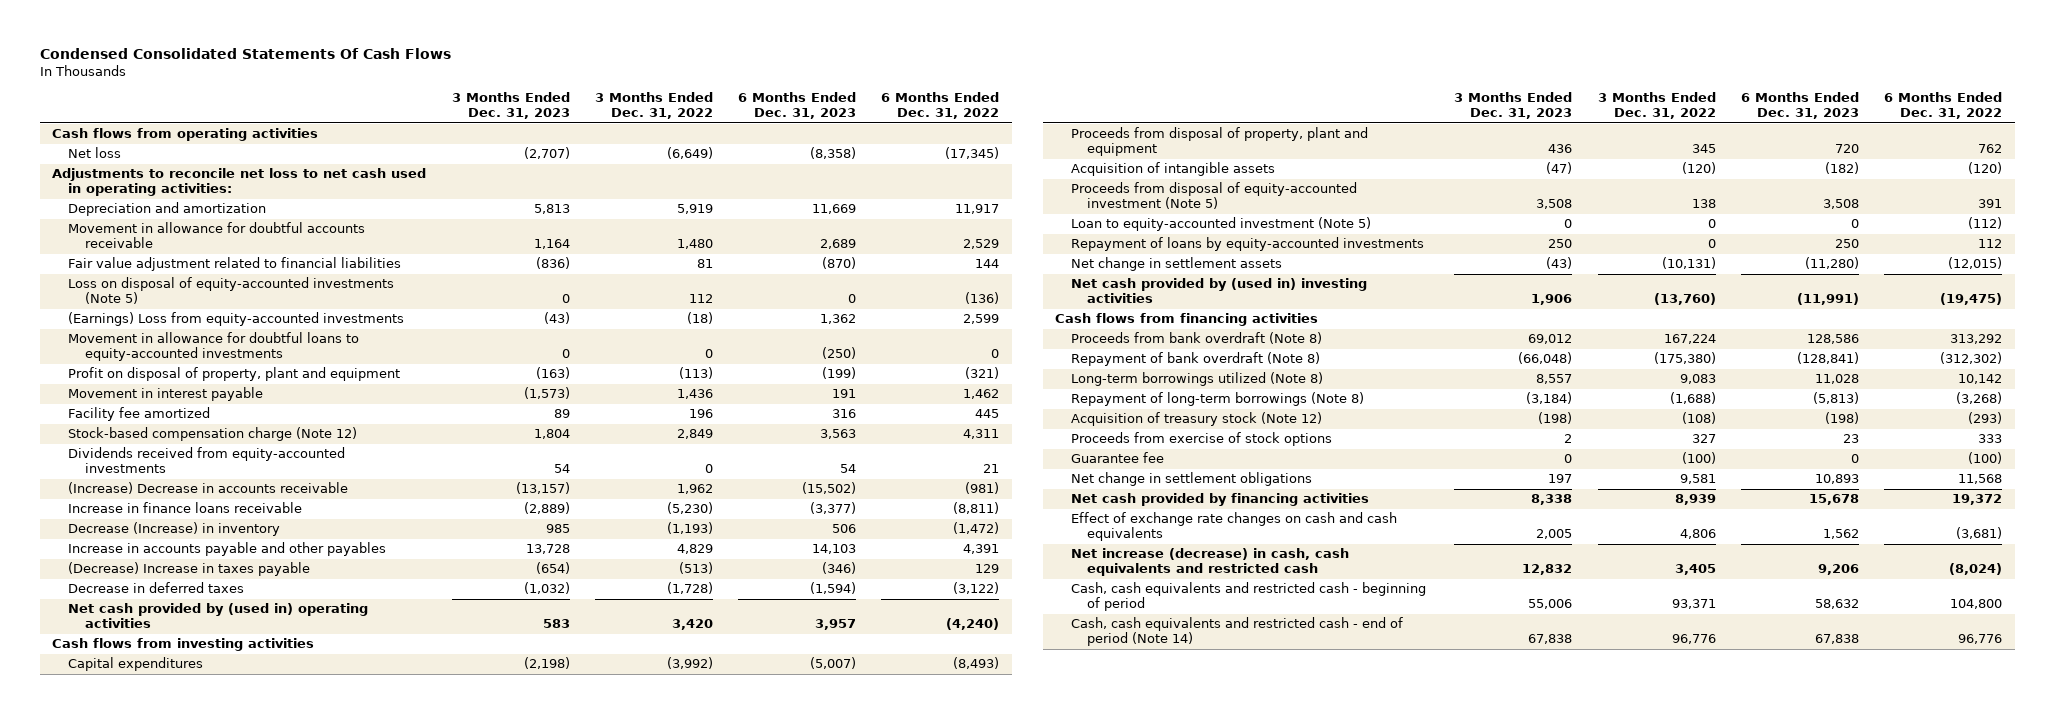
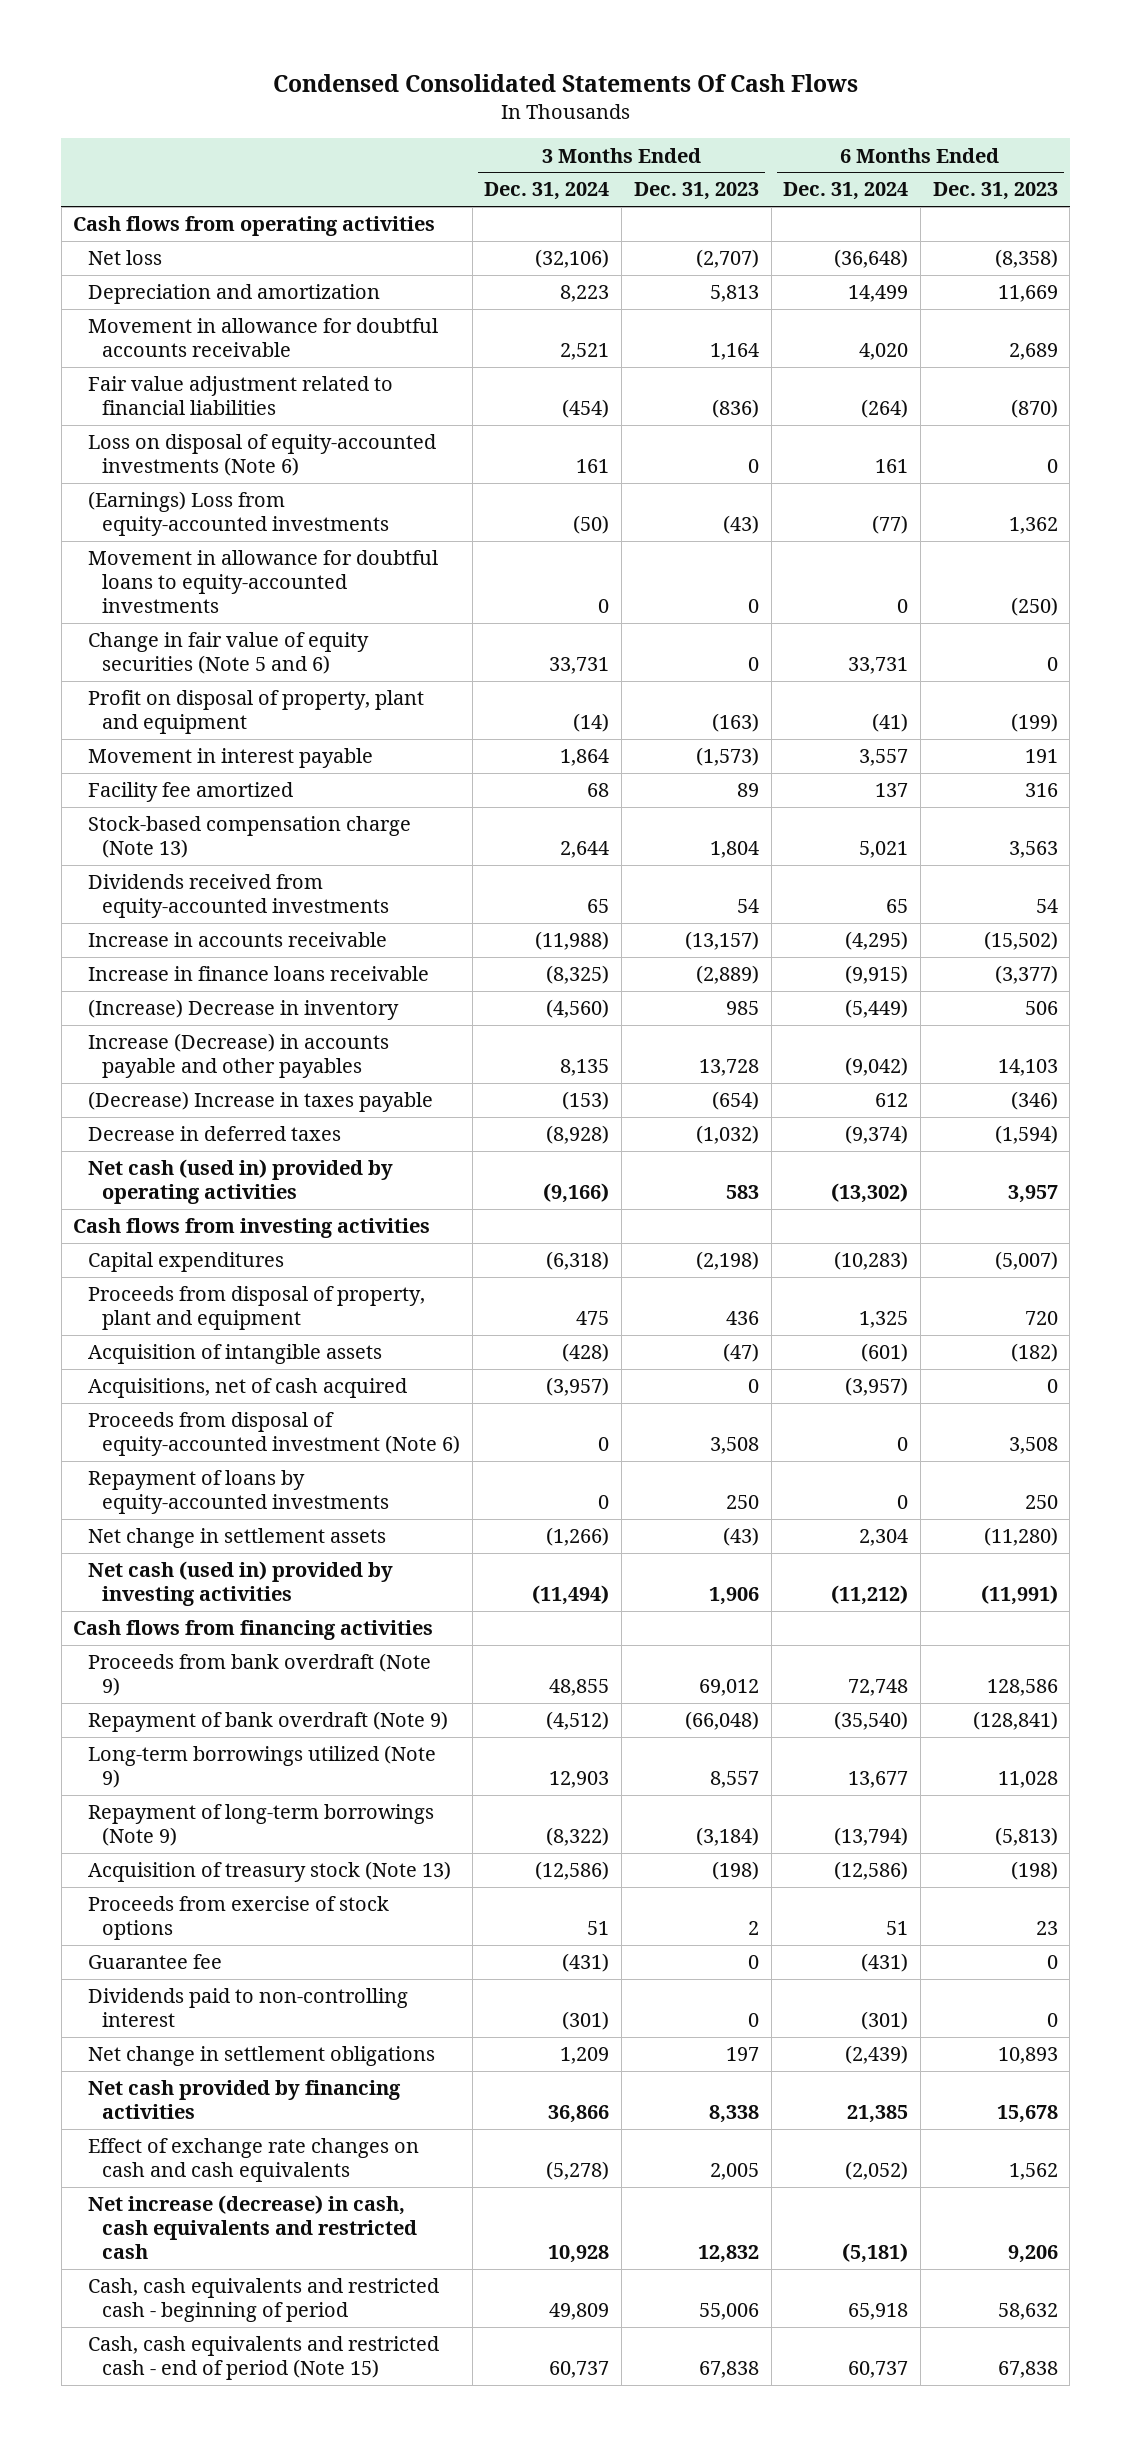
- | 3 Months Ended Dec. 31, 2023 | 3 Months Ended Dec. 31, 2022 | 6 Months Ended Dec. 31, 2023 | 6 Months Ended Dec. 31, 2022
+ | 3 Months Ended Dec. 31, 2024 | 3 Months Ended Dec. 31, 2023 | 6 Months Ended Dec. 31, 2024 | 6 Months Ended Dec. 31, 2023
- Adjustments to reconcile net loss to net cash used in operating activities:
- Loss on disposal of equity-accounted investments (Note 5) | 0 | 112 | 0 | (136)
+ Loss on disposal of equity-accounted investments (Note 6) | 161 | 0 | 161 | 0
+ Change in fair value of equity securities (Note 5 and 6) | 33,731 | 0 | 33,731 | 0
- Stock-based compensation charge (Note 12) | 1,804 | 2,849 | 3,563 | 4,311
+ Stock-based compensation charge (Note 13) | 2,644 | 1,804 | 5,021 | 3,563
- (Increase) Decrease in accounts receivable | (13,157) | 1,962 | (15,502) | (981)
+ Increase in accounts receivable | (11,988) | (13,157) | (4,295) | (15,502)
- Decrease (Increase) in inventory | 985 | (1,193) | 506 | (1,472)
- Increase in accounts payable and other payables | 13,728 | 4,829 | 14,103 | 4,391
+ (Increase) Decrease in inventory | (4,560) | 985 | (5,449) | 506
+ Increase (Decrease) in accounts payable and other payables | 8,135 | 13,728 | (9,042) | 14,103
- Net cash provided by (used in) operating activities | 583 | 3,420 | 3,957 | (4,240)
+ Net cash (used in) provided by operating activities | (9,166) | 583 | (13,302) | 3,957
- Proceeds from disposal of equity-accounted investment (Note 5) | 3,508 | 138 | 3,508 | 391
- Loan to equity-accounted investment (Note 5) | 0 | 0 | 0 | (112)
+ Acquisitions, net of cash acquired | (3,957) | 0 | (3,957) | 0
+ Proceeds from disposal of equity-accounted investment (Note 6) | 0 | 3,508 | 0 | 3,508
- Net cash provided by (used in) investing activities | 1,906 | (13,760) | (11,991) | (19,475)
+ Net cash (used in) provided by investing activities | (11,494) | 1,906 | (11,212) | (11,991)
- Proceeds from bank overdraft (Note 8) | 69,012 | 167,224 | 128,586 | 313,292
- Repayment of bank overdraft (Note 8) | (66,048) | (175,380) | (128,841) | (312,302)
- Long-term borrowings utilized (Note 8) | 8,557 | 9,083 | 11,028 | 10,142
- Repayment of long-term borrowings (Note 8) | (3,184) | (1,688) | (5,813) | (3,268)
- Acquisition of treasury stock (Note 12) | (198) | (108) | (198) | (293)
+ Proceeds from bank overdraft (Note 9) | 48,855 | 69,012 | 72,748 | 128,586
+ Repayment of bank overdraft (Note 9) | (4,512) | (66,048) | (35,540) | (128,841)
+ Long-term borrowings utilized (Note 9) | 12,903 | 8,557 | 13,677 | 11,028
+ Repayment of long-term borrowings (Note 9) | (8,322) | (3,184) | (13,794) | (5,813)
+ Acquisition of treasury stock (Note 13) | (12,586) | (198) | (12,586) | (198)
+ Dividends paid to non-controlling interest | (301) | 0 | (301) | 0
- Cash, cash equivalents and restricted cash - end of period (Note 14) | 67,838 | 96,776 | 67,838 | 96,776
+ Cash, cash equivalents and restricted cash - end of period (Note 15) | 60,737 | 67,838 | 60,737 | 67,838

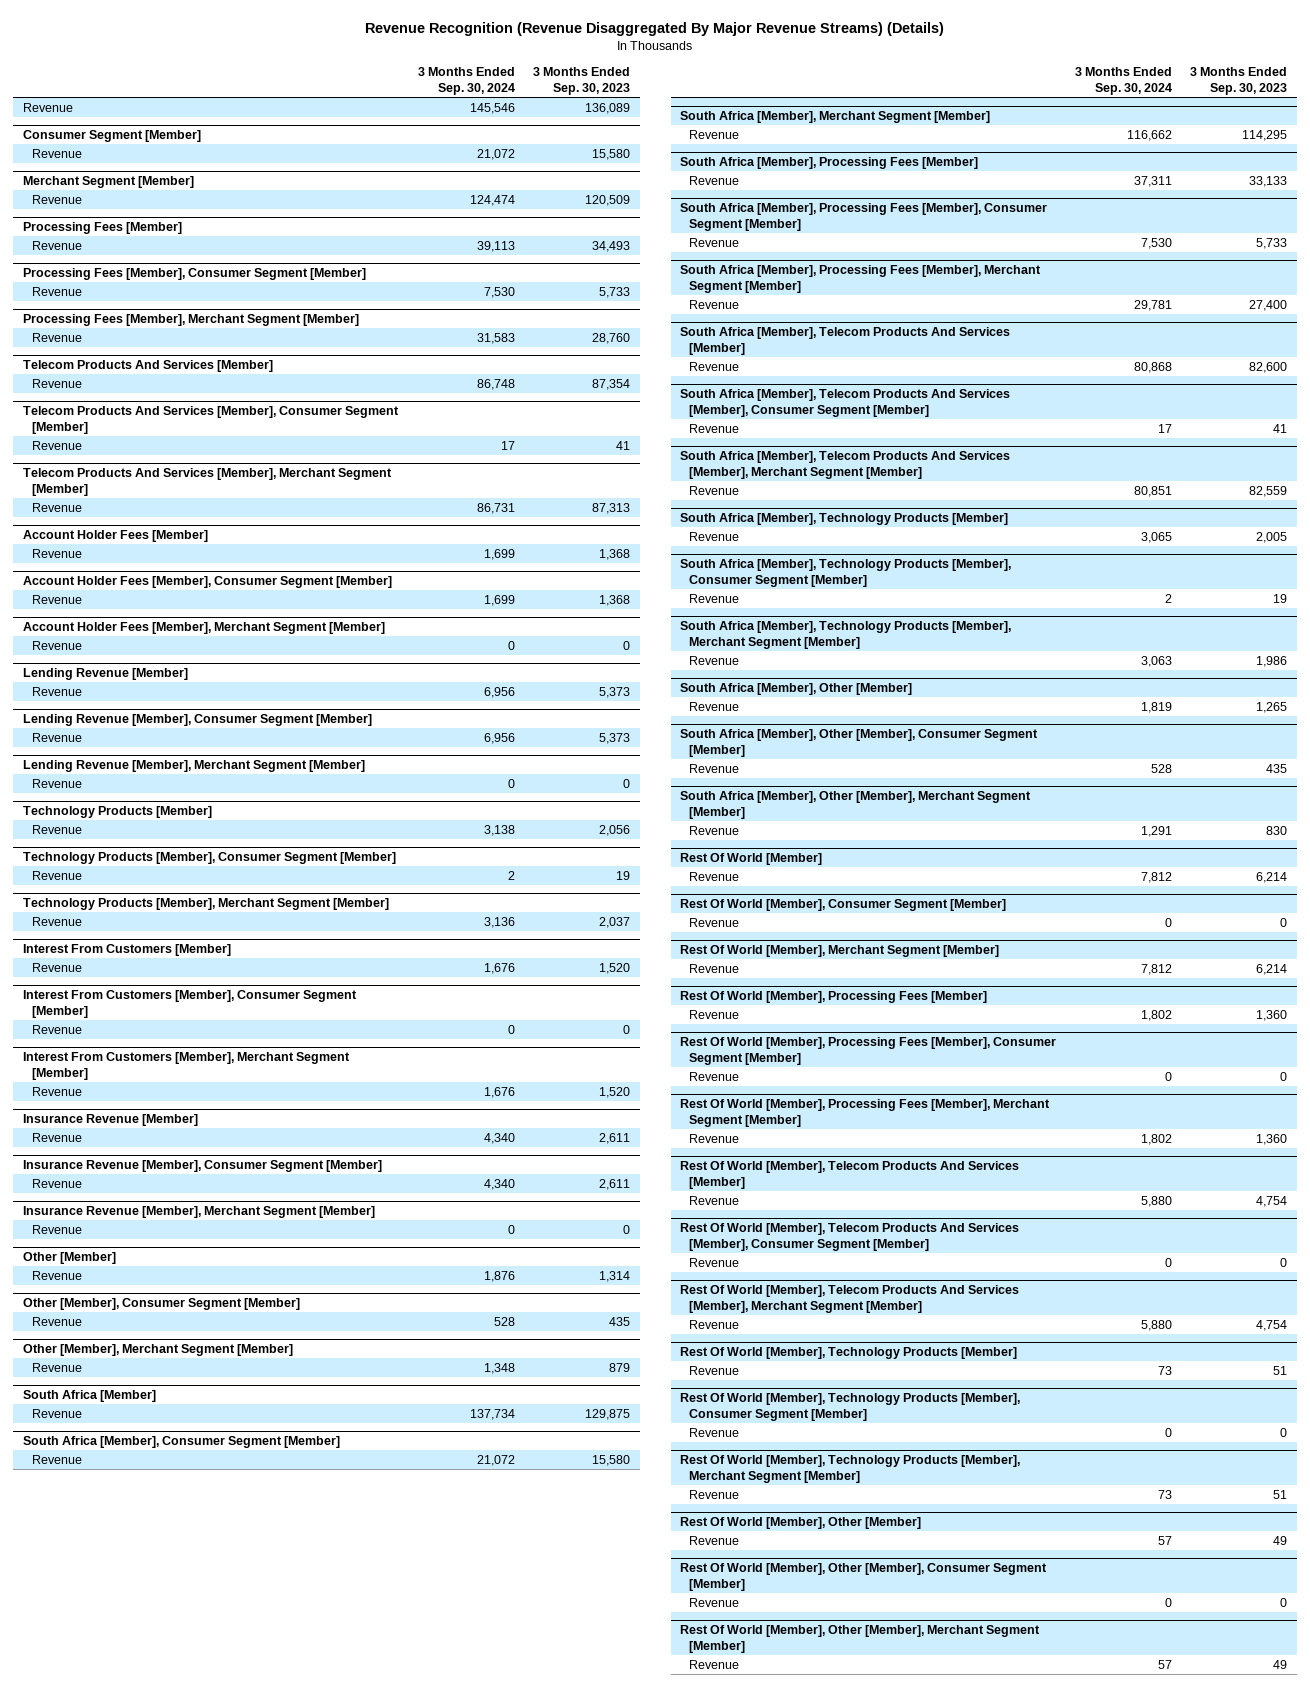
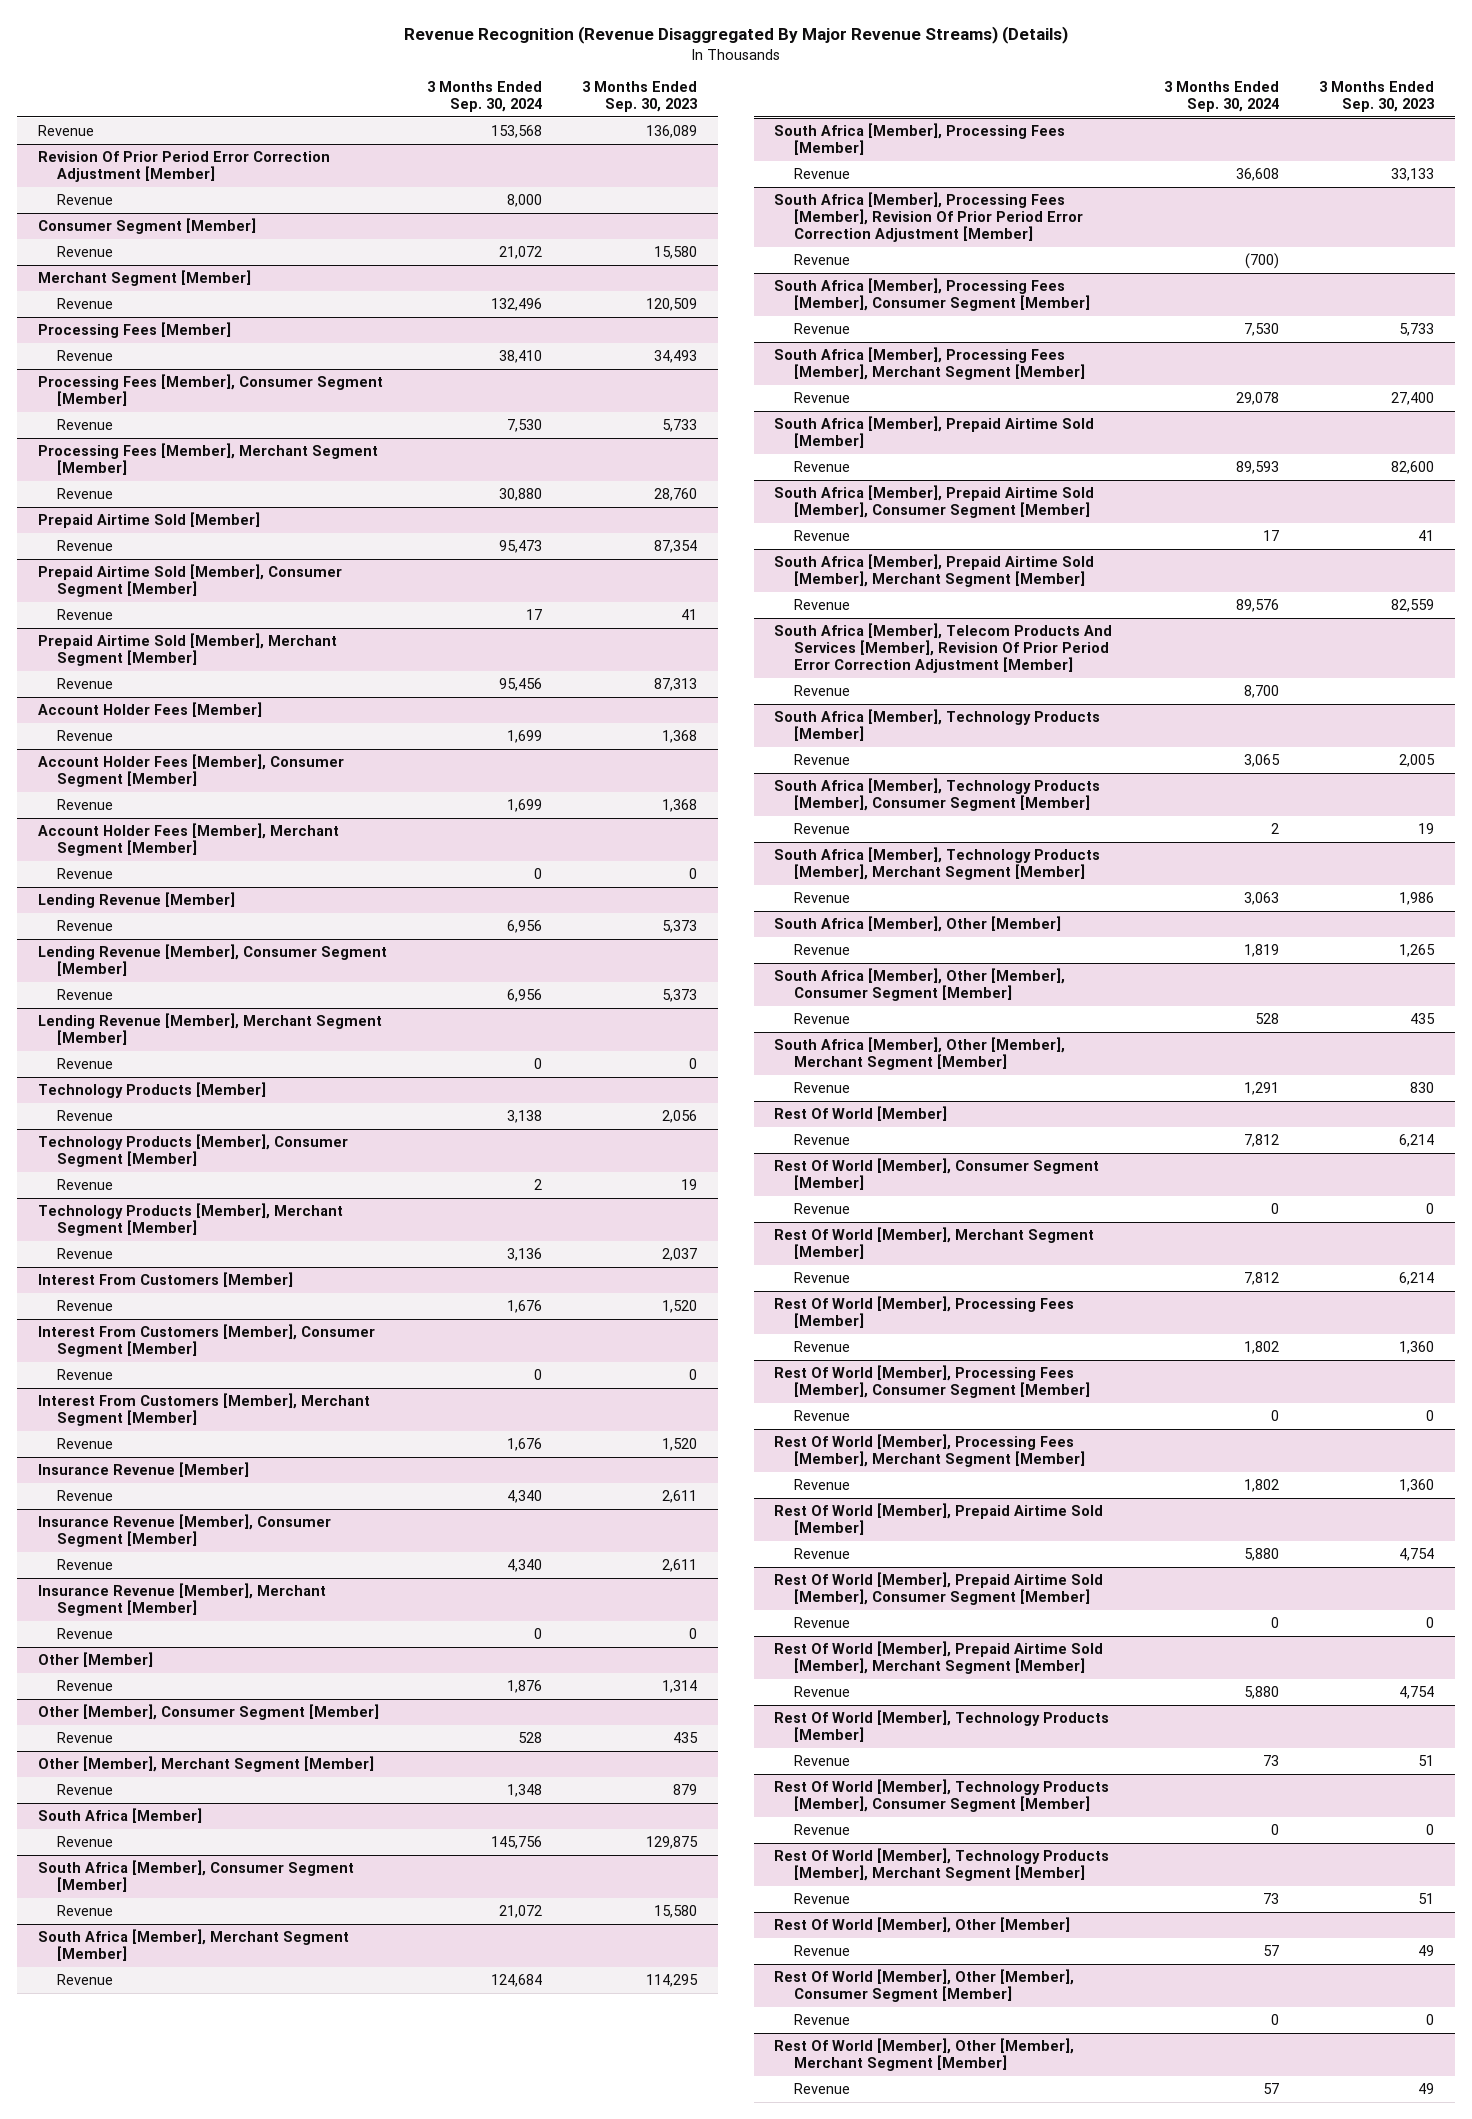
- Revenue | 145,546 | 136,089
+ Revenue | 153,568 | 136,089
+ Revision Of Prior Period Error Correction Adjustment [Member]
+ Revenue | 8,000 |
@ Merchant Segment [Member]
- Revenue | 124,474 | 120,509
+ Revenue | 132,496 | 120,509
@ Processing Fees [Member]
- Revenue | 39,113 | 34,493
+ Revenue | 38,410 | 34,493
@ Processing Fees [Member], Merchant Segment [Member]
- Revenue | 31,583 | 28,760
- Telecom Products And Services [Member]
- Revenue | 86,748 | 87,354
- Telecom Products And Services [Member], Consumer Segment [Member]
@ Processing Fees [Member], Merchant Segment [Member]
+ Revenue | 30,880 | 28,760
+ Prepaid Airtime Sold [Member]
+ Revenue | 95,473 | 87,354
+ Prepaid Airtime Sold [Member], Consumer Segment [Member]
- Telecom Products And Services [Member], Merchant Segment [Member]
- Revenue | 86,731 | 87,313
+ Prepaid Airtime Sold [Member], Merchant Segment [Member]
+ Revenue | 95,456 | 87,313
@ South Africa [Member]
- Revenue | 137,734 | 129,875
+ Revenue | 145,756 | 129,875
@ South Africa [Member], Merchant Segment [Member]
- Revenue | 116,662 | 114,295
+ Revenue | 124,684 | 114,295
@ South Africa [Member], Processing Fees [Member]
- Revenue | 37,311 | 33,133
+ Revenue | 36,608 | 33,133
+ South Africa [Member], Processing Fees [Member], Revision Of Prior Period Error Correction Adjustment [Member]
+ Revenue | (700) |
@ South Africa [Member], Processing Fees [Member], Merchant Segment [Member]
- Revenue | 29,781 | 27,400
- South Africa [Member], Telecom Products And Services [Member]
- Revenue | 80,868 | 82,600
- South Africa [Member], Telecom Products And Services [Member], Consumer Segment [Member]
@ South Africa [Member], Processing Fees [Member], Merchant Segment [Member]
+ Revenue | 29,078 | 27,400
+ South Africa [Member], Prepaid Airtime Sold [Member]
+ Revenue | 89,593 | 82,600
+ South Africa [Member], Prepaid Airtime Sold [Member], Consumer Segment [Member]
- South Africa [Member], Telecom Products And Services [Member], Merchant Segment [Member]
- Revenue | 80,851 | 82,559
+ South Africa [Member], Prepaid Airtime Sold [Member], Merchant Segment [Member]
+ Revenue | 89,576 | 82,559
+ South Africa [Member], Telecom Products And Services [Member], Revision Of Prior Period Error Correction Adjustment [Member]
+ Revenue | 8,700 |
- Rest Of World [Member], Telecom Products And Services [Member]
+ Rest Of World [Member], Prepaid Airtime Sold [Member]
- Rest Of World [Member], Telecom Products And Services [Member], Consumer Segment [Member]
+ Rest Of World [Member], Prepaid Airtime Sold [Member], Consumer Segment [Member]
- Rest Of World [Member], Telecom Products And Services [Member], Merchant Segment [Member]
+ Rest Of World [Member], Prepaid Airtime Sold [Member], Merchant Segment [Member]

